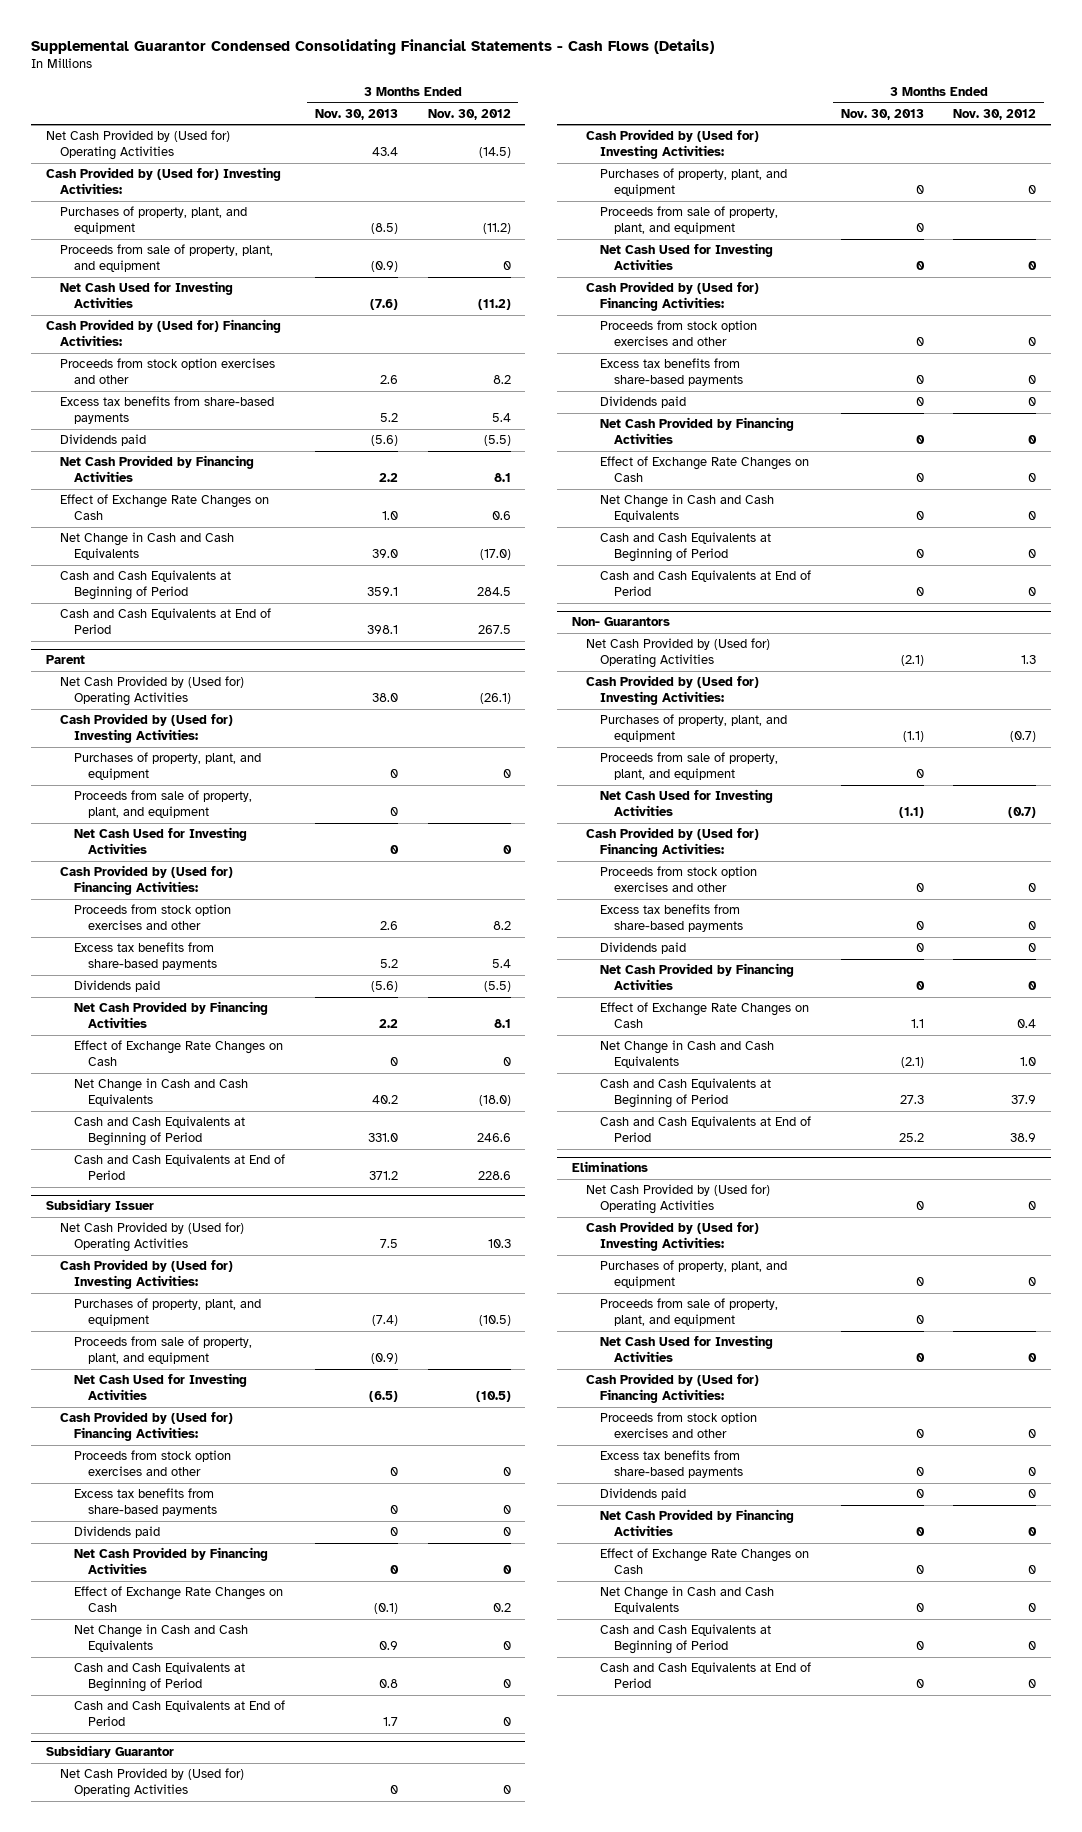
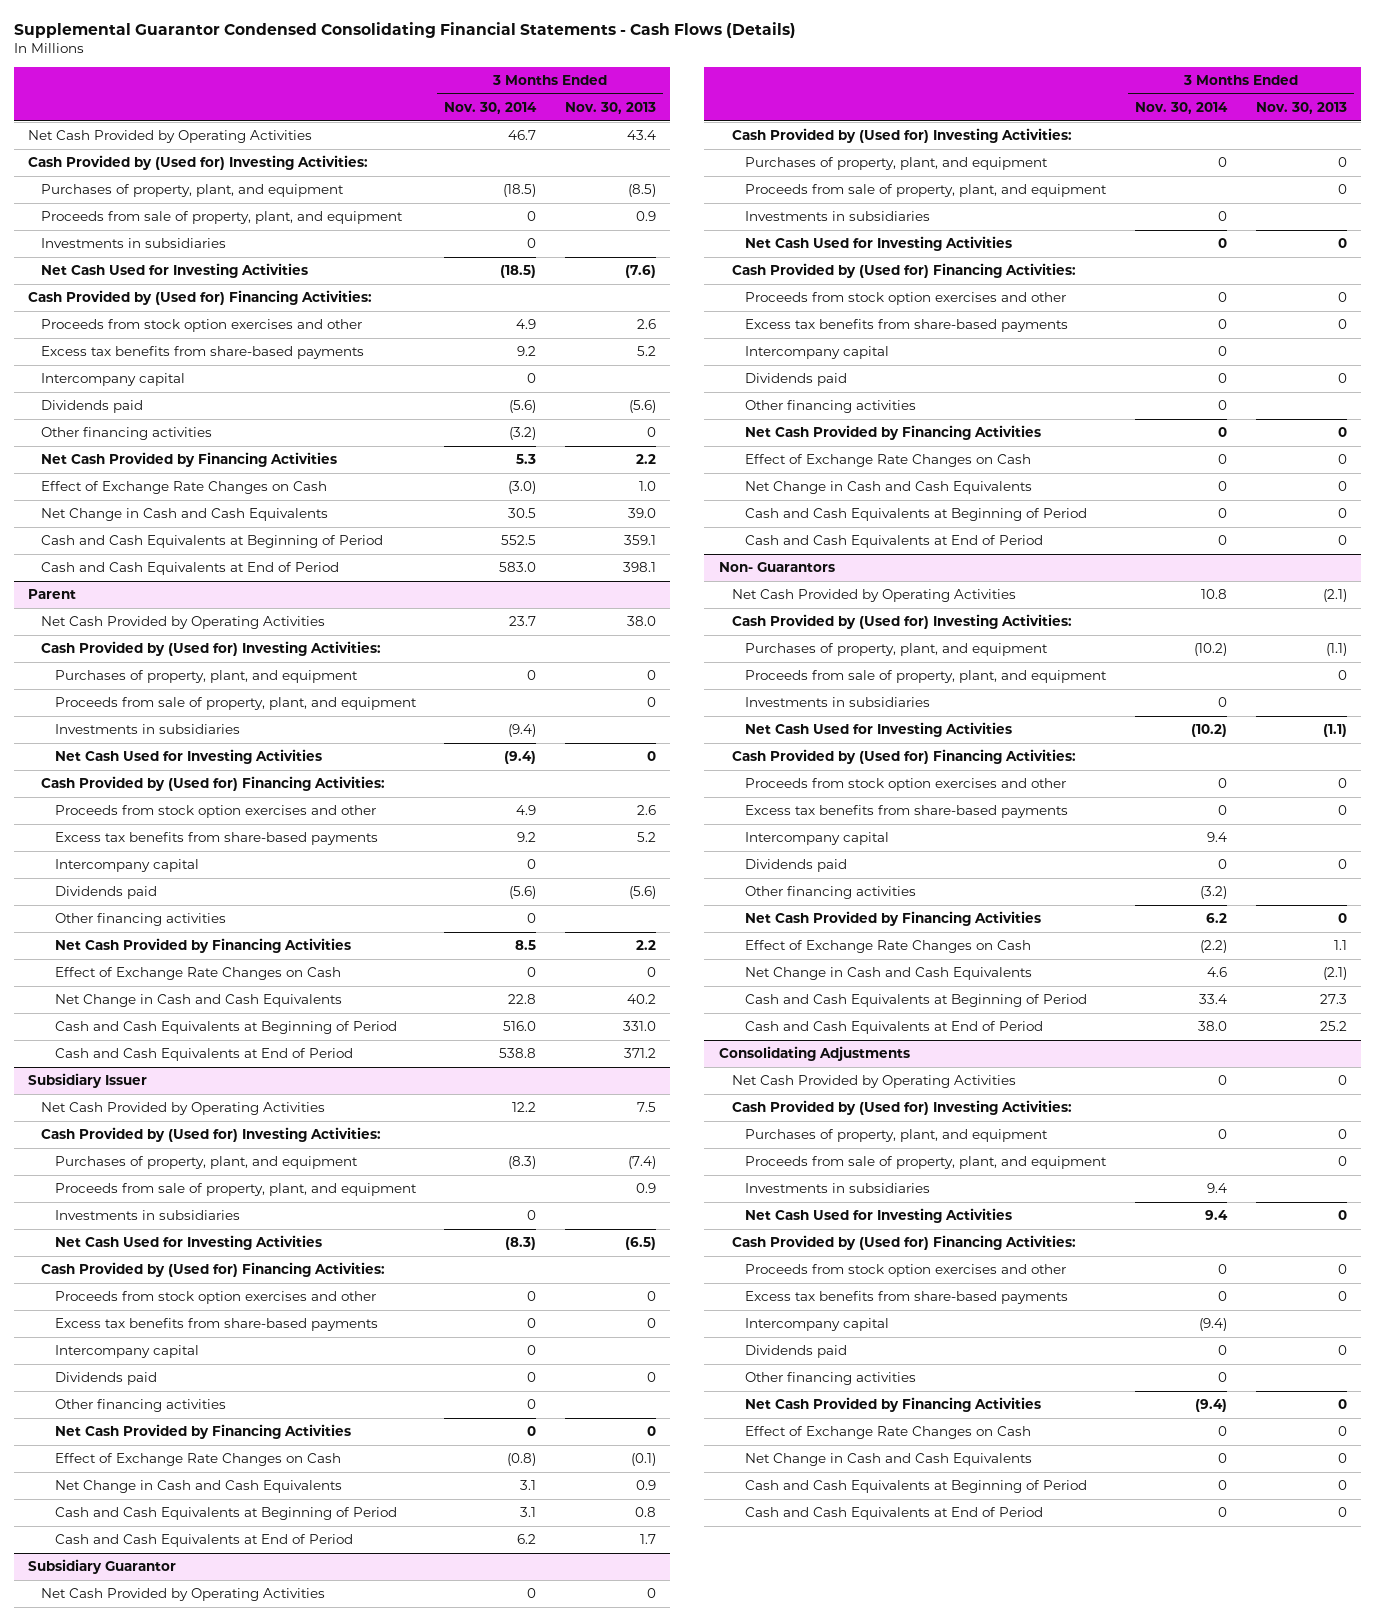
- | 3 Months Ended Nov. 30, 2013 | 3 Months Ended Nov. 30, 2012
+ | 3 Months Ended Nov. 30, 2014 | 3 Months Ended Nov. 30, 2013
- Net Cash Provided by (Used for) Operating Activities | 43.4 | (14.5)
+ Net Cash Provided by Operating Activities | 46.7 | 43.4
- Proceeds from sale of property, plant, and equipment | (0.9) | 0
+ Proceeds from sale of property, plant, and equipment | 0 | 0.9
+ Investments in subsidiaries | 0 |
+ Intercompany capital | 0 |
+ Other financing activities | (3.2) | 0
@ Parent
- Net Cash Provided by (Used for) Operating Activities | 38.0 | (26.1)
+ Net Cash Provided by Operating Activities | 23.7 | 38.0
+ Investments in subsidiaries | (9.4) |
+ Intercompany capital | 0 |
+ Other financing activities | 0 |
@ Subsidiary Issuer
- Net Cash Provided by (Used for) Operating Activities | 7.5 | 10.3
+ Net Cash Provided by Operating Activities | 12.2 | 7.5
- Proceeds from sale of property, plant, and equipment | (0.9) |
+ Proceeds from sale of property, plant, and equipment | | 0.9
+ Investments in subsidiaries | 0 |
+ Intercompany capital | 0 |
+ Other financing activities | 0 |
@ Subsidiary Guarantor
- Net Cash Provided by (Used for) Operating Activities | 0 | 0
+ Net Cash Provided by Operating Activities | 0 | 0
+ Investments in subsidiaries | 0 |
+ Intercompany capital | 0 |
+ Other financing activities | 0 |
@ Non- Guarantors
- Net Cash Provided by (Used for) Operating Activities | (2.1) | 1.3
+ Net Cash Provided by Operating Activities | 10.8 | (2.1)
+ Investments in subsidiaries | 0 |
+ Intercompany capital | 9.4 |
+ Other financing activities | (3.2) |
- Eliminations
- Net Cash Provided by (Used for) Operating Activities | 0 | 0
+ Consolidating Adjustments
+ Net Cash Provided by Operating Activities | 0 | 0
+ Investments in subsidiaries | 9.4 |
+ Intercompany capital | (9.4) |
+ Other financing activities | 0 |

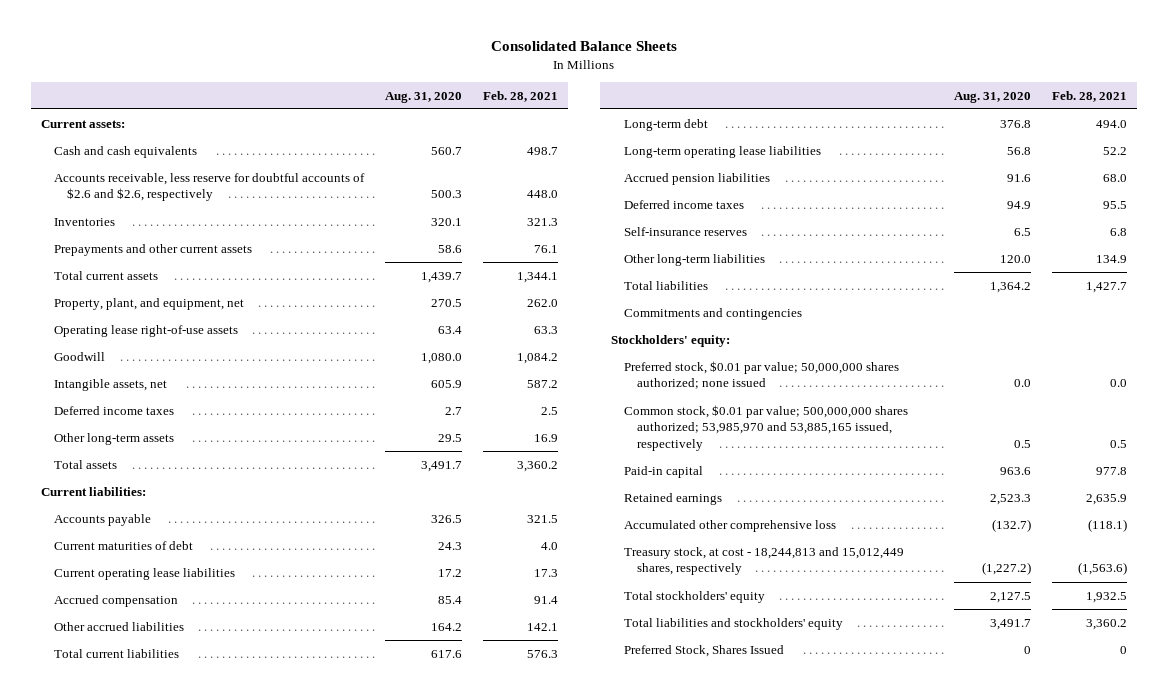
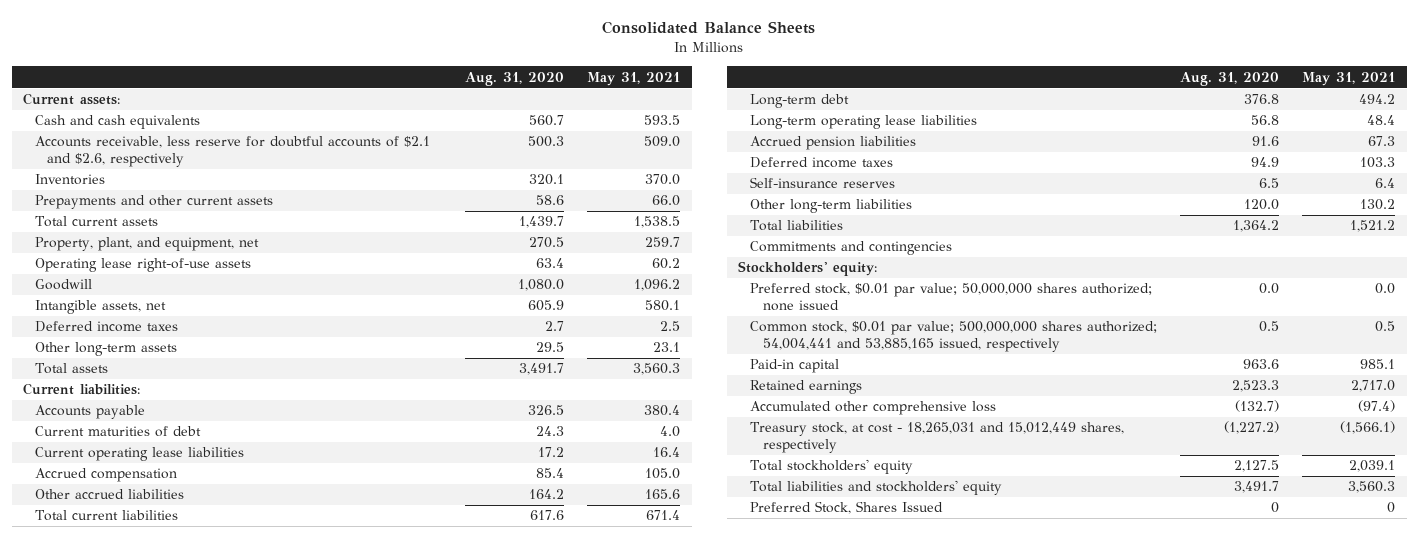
- | Aug. 31, 2020 | Feb. 28, 2021
+ | Aug. 31, 2020 | May 31, 2021
- Accounts receivable, less reserve for doubtful accounts of $2.6 and $2.6, respectively | 500.3 | 448.0
+ Accounts receivable, less reserve for doubtful accounts of $2.1 and $2.6, respectively | 500.3 | 509.0
- Common stock, $0.01 par value; 500,000,000 shares authorized; 53,985,970 and 53,885,165 issued, respectively | 0.5 | 0.5
+ Common stock, $0.01 par value; 500,000,000 shares authorized; 54,004,441 and 53,885,165 issued, respectively | 0.5 | 0.5
- Treasury stock, at cost - 18,244,813 and 15,012,449 shares, respectively | (1,227.2) | (1,563.6)
+ Treasury stock, at cost - 18,265,031 and 15,012,449 shares, respectively | (1,227.2) | (1,566.1)

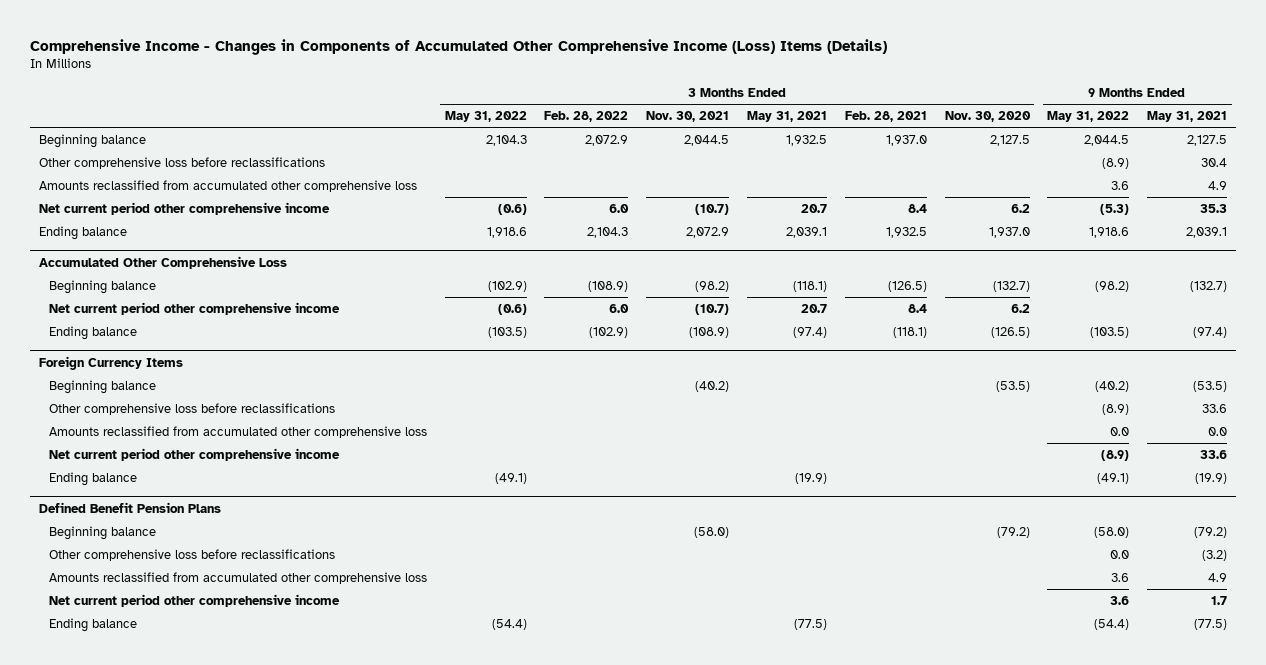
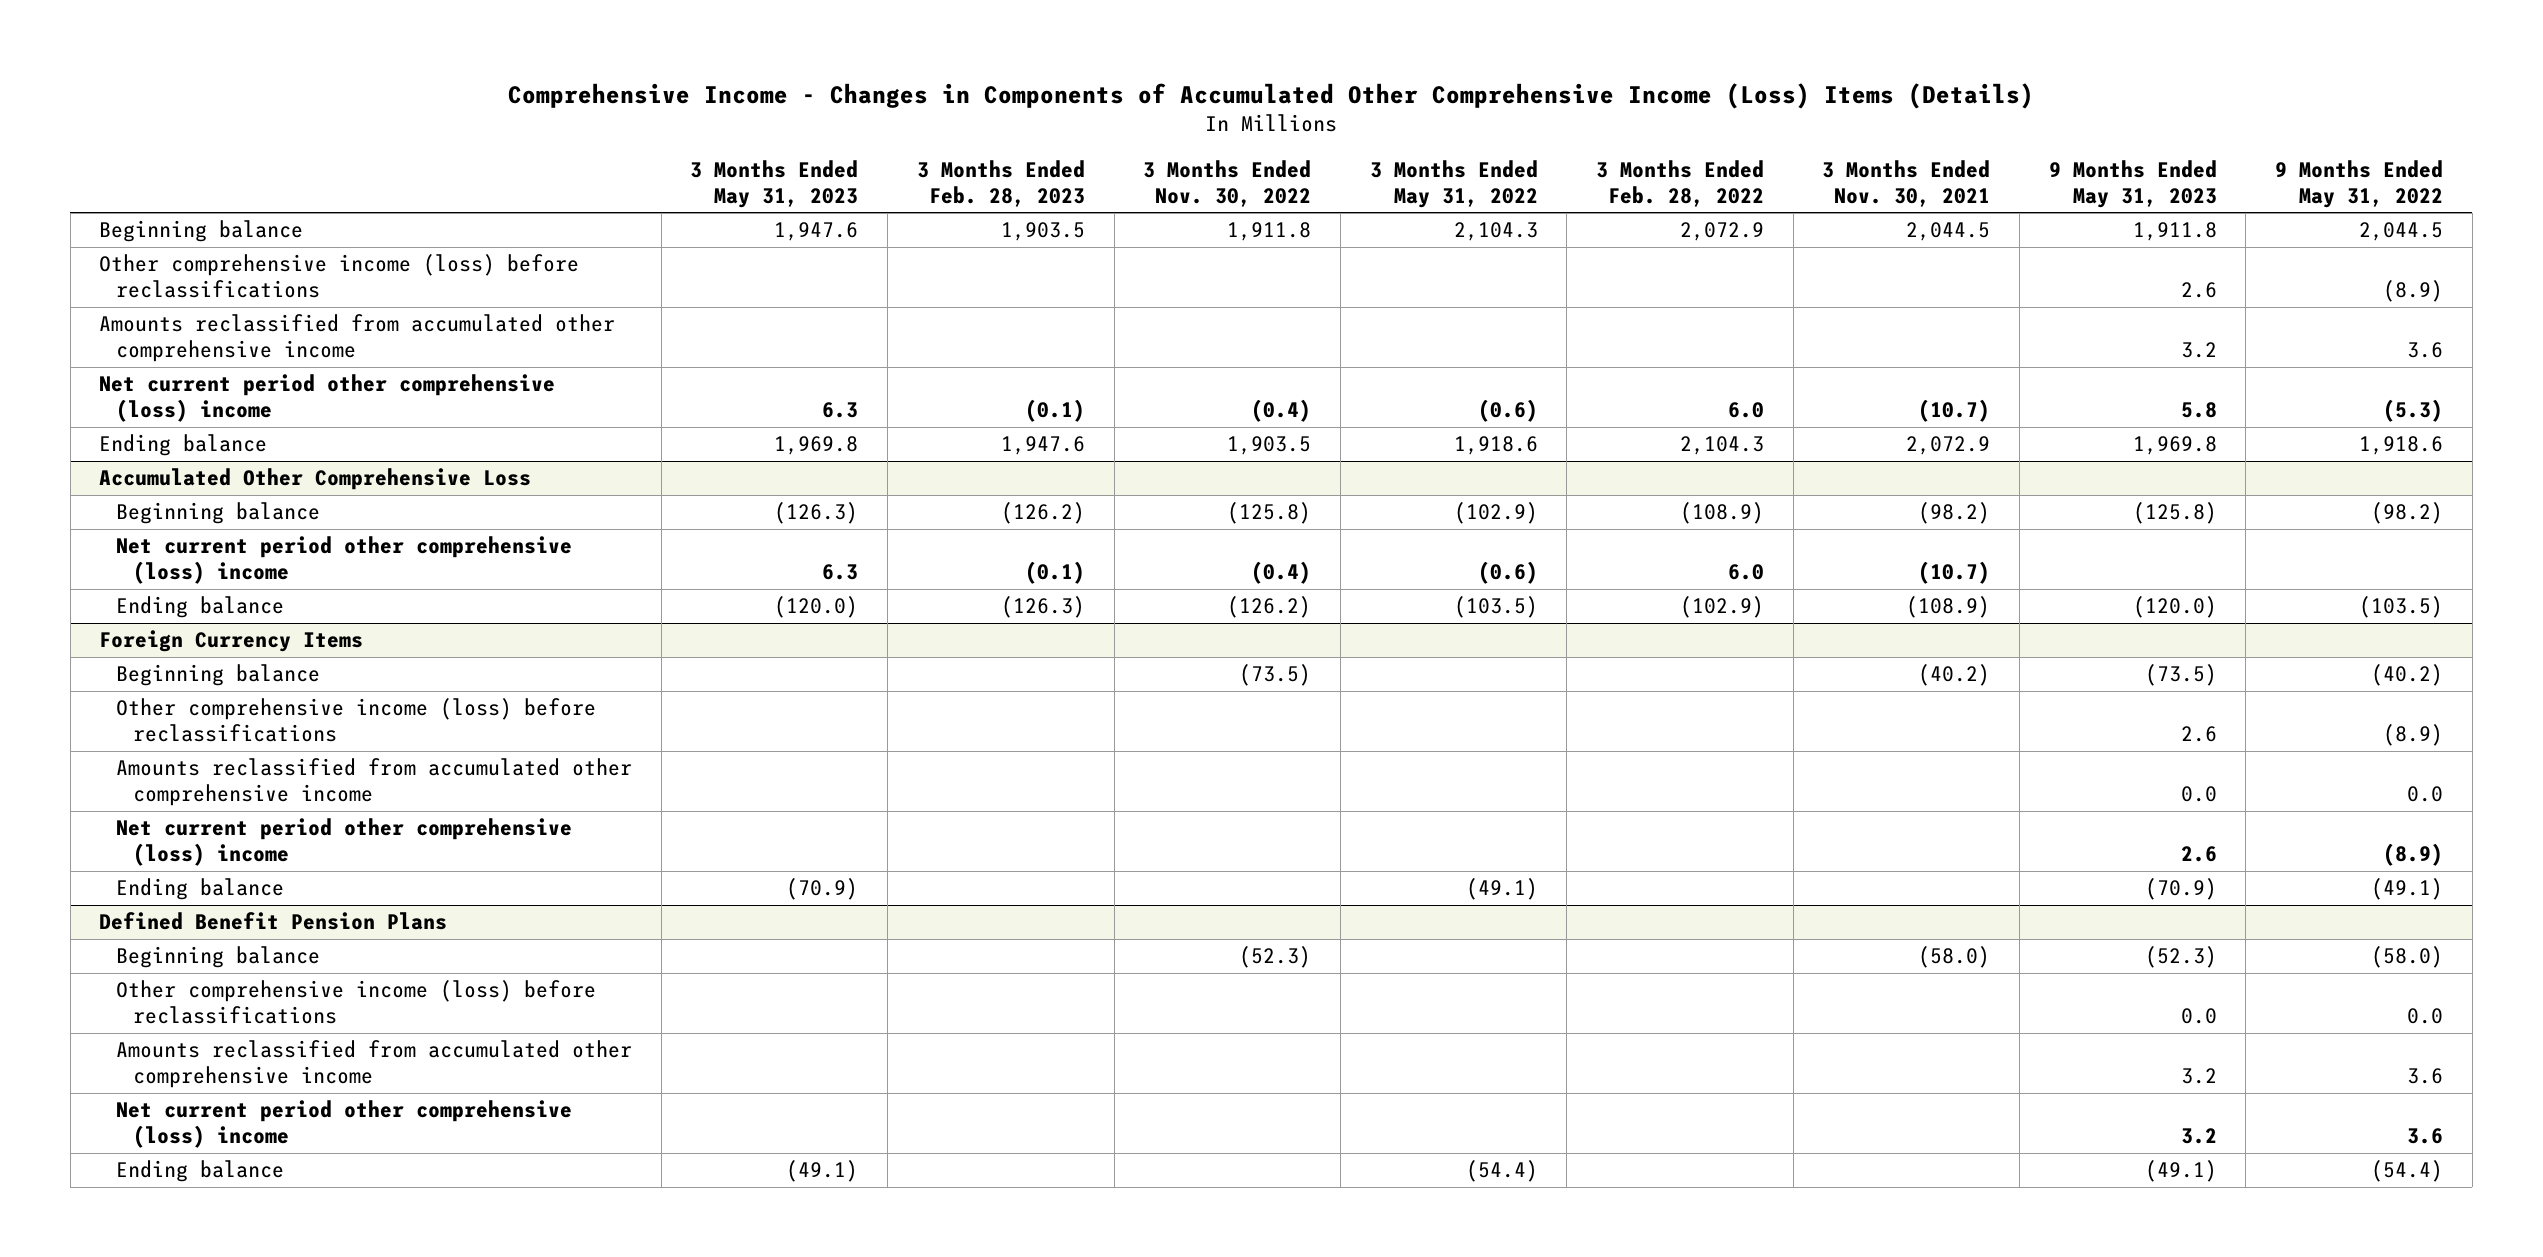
- | 3 Months Ended May 31, 2022 | 3 Months Ended Feb. 28, 2022 | 3 Months Ended Nov. 30, 2021 | 3 Months Ended May 31, 2021 | 3 Months Ended Feb. 28, 2021 | 3 Months Ended Nov. 30, 2020 | 9 Months Ended May 31, 2022 | 9 Months Ended May 31, 2021
+ | 3 Months Ended May 31, 2023 | 3 Months Ended Feb. 28, 2023 | 3 Months Ended Nov. 30, 2022 | 3 Months Ended May 31, 2022 | 3 Months Ended Feb. 28, 2022 | 3 Months Ended Nov. 30, 2021 | 9 Months Ended May 31, 2023 | 9 Months Ended May 31, 2022
- Other comprehensive loss before reclassifications | | | | | | | (8.9) | 30.4
- Amounts reclassified from accumulated other comprehensive loss | | | | | | | 3.6 | 4.9
- Net current period other comprehensive income | (0.6) | 6.0 | (10.7) | 20.7 | 8.4 | 6.2 | (5.3) | 35.3
+ Other comprehensive income (loss) before reclassifications | | | | | | | 2.6 | (8.9)
+ Amounts reclassified from accumulated other comprehensive income | | | | | | | 3.2 | 3.6
+ Net current period other comprehensive (loss) income | 6.3 | (0.1) | (0.4) | (0.6) | 6.0 | (10.7) | 5.8 | (5.3)
@ Accumulated Other Comprehensive Loss
- Net current period other comprehensive income | (0.6) | 6.0 | (10.7) | 20.7 | 8.4 | 6.2 | |
+ Net current period other comprehensive (loss) income | 6.3 | (0.1) | (0.4) | (0.6) | 6.0 | (10.7) | |
@ Foreign Currency Items
- Other comprehensive loss before reclassifications | | | | | | | (8.9) | 33.6
- Amounts reclassified from accumulated other comprehensive loss | | | | | | | 0.0 | 0.0
- Net current period other comprehensive income | | | | | | | (8.9) | 33.6
+ Other comprehensive income (loss) before reclassifications | | | | | | | 2.6 | (8.9)
+ Amounts reclassified from accumulated other comprehensive income | | | | | | | 0.0 | 0.0
+ Net current period other comprehensive (loss) income | | | | | | | 2.6 | (8.9)
@ Defined Benefit Pension Plans
- Other comprehensive loss before reclassifications | | | | | | | 0.0 | (3.2)
- Amounts reclassified from accumulated other comprehensive loss | | | | | | | 3.6 | 4.9
- Net current period other comprehensive income | | | | | | | 3.6 | 1.7
+ Other comprehensive income (loss) before reclassifications | | | | | | | 0.0 | 0.0
+ Amounts reclassified from accumulated other comprehensive income | | | | | | | 3.2 | 3.6
+ Net current period other comprehensive (loss) income | | | | | | | 3.2 | 3.6

